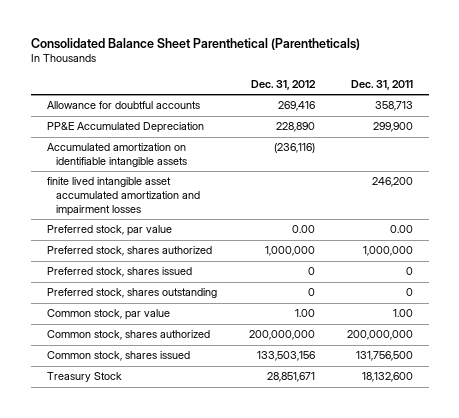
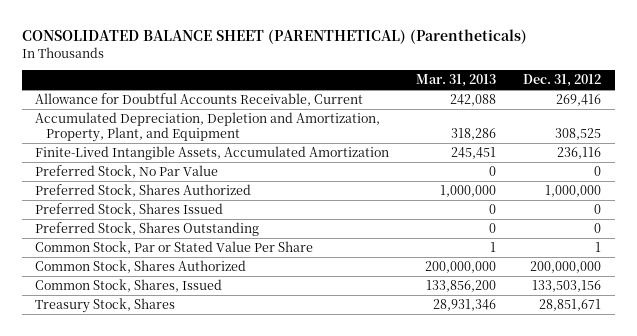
- Consolidated Balance Sheet Parenthetical (Parentheticals)
+ CONSOLIDATED BALANCE SHEET (PARENTHETICAL) (Parentheticals)
- | Dec. 31, 2012 | Dec. 31, 2011
+ | Mar. 31, 2013 | Dec. 31, 2012
- Allowance for doubtful accounts | 269,416 | 358,713
- PP&E Accumulated Depreciation | 228,890 | 299,900
- Accumulated amortization on identifiable intangible assets | (236,116) |
- finite lived intangible asset accumulated amortization and impairment losses | | 246,200
- Preferred stock, par value | 0.00 | 0.00
- Preferred stock, shares authorized | 1,000,000 | 1,000,000
- Preferred stock, shares issued | 0 | 0
- Preferred stock, shares outstanding | 0 | 0
- Common stock, par value | 1.00 | 1.00
- Common stock, shares authorized | 200,000,000 | 200,000,000
- Common stock, shares issued | 133,503,156 | 131,756,500
- Treasury Stock | 28,851,671 | 18,132,600
+ Allowance for Doubtful Accounts Receivable, Current | 242,088 | 269,416
+ Accumulated Depreciation, Depletion and Amortization, Property, Plant, and Equipment | 318,286 | 308,525
+ Finite-Lived Intangible Assets, Accumulated Amortization | 245,451 | 236,116
+ Preferred Stock, No Par Value | 0 | 0
+ Preferred Stock, Shares Authorized | 1,000,000 | 1,000,000
+ Preferred Stock, Shares Issued | 0 | 0
+ Preferred Stock, Shares Outstanding | 0 | 0
+ Common Stock, Par or Stated Value Per Share | 1 | 1
+ Common Stock, Shares Authorized | 200,000,000 | 200,000,000
+ Common Stock, Shares, Issued | 133,856,200 | 133,503,156
+ Treasury Stock, Shares | 28,931,346 | 28,851,671

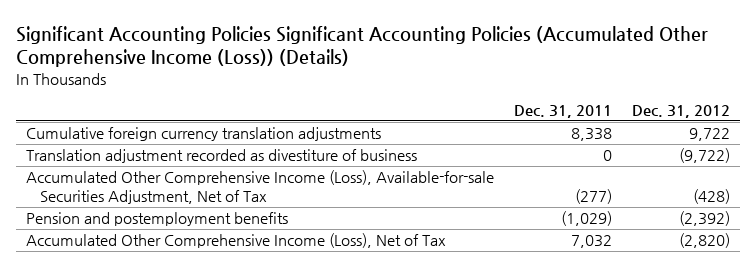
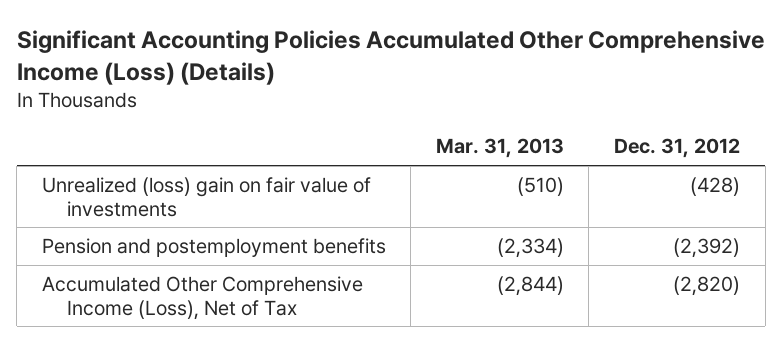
- Significant Accounting Policies Significant Accounting Policies (Accumulated Other Comprehensive Income (Loss)) (Details)
+ Significant Accounting Policies Accumulated Other Comprehensive Income (Loss) (Details)
- | Dec. 31, 2011 | Dec. 31, 2012
+ | Mar. 31, 2013 | Dec. 31, 2012
- Cumulative foreign currency translation adjustments | 8,338 | 9,722
- Translation adjustment recorded as divestiture of business | 0 | (9,722)
- Accumulated Other Comprehensive Income (Loss), Available-for-sale Securities Adjustment, Net of Tax | (277) | (428)
+ Unrealized (loss) gain on fair value of investments | (510) | (428)

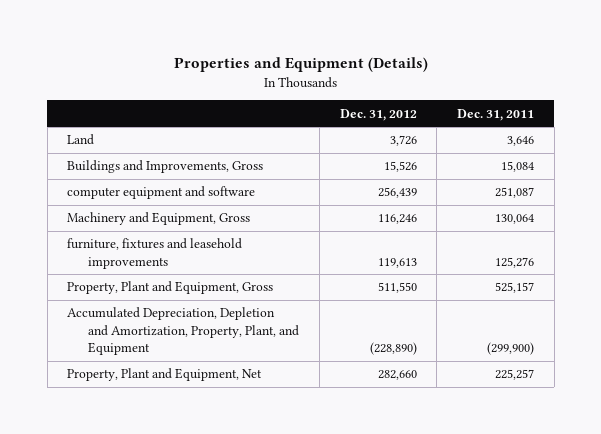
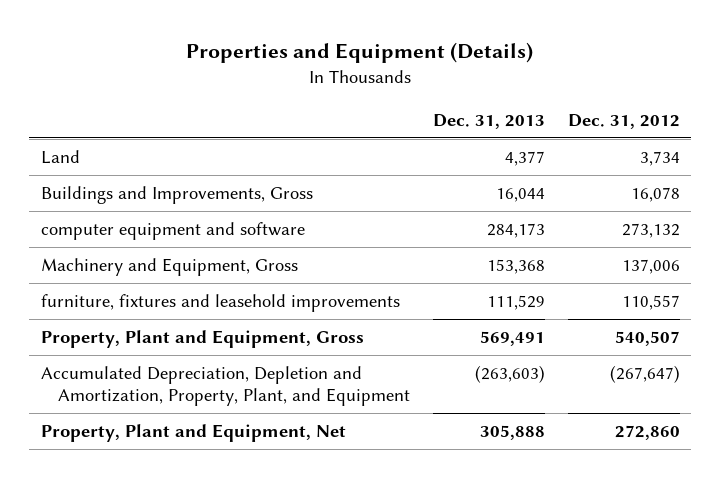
- | Dec. 31, 2012 | Dec. 31, 2011
+ | Dec. 31, 2013 | Dec. 31, 2012
- Land | 3,726 | 3,646
- Buildings and Improvements, Gross | 15,526 | 15,084
- computer equipment and software | 256,439 | 251,087
- Machinery and Equipment, Gross | 116,246 | 130,064
- furniture, fixtures and leasehold improvements | 119,613 | 125,276
- Property, Plant and Equipment, Gross | 511,550 | 525,157
- Accumulated Depreciation, Depletion and Amortization, Property, Plant, and Equipment | (228,890) | (299,900)
- Property, Plant and Equipment, Net | 282,660 | 225,257
+ Land | 4,377 | 3,734
+ Buildings and Improvements, Gross | 16,044 | 16,078
+ computer equipment and software | 284,173 | 273,132
+ Machinery and Equipment, Gross | 153,368 | 137,006
+ furniture, fixtures and leasehold improvements | 111,529 | 110,557
+ Property, Plant and Equipment, Gross | 569,491 | 540,507
+ Accumulated Depreciation, Depletion and Amortization, Property, Plant, and Equipment | (263,603) | (267,647)
+ Property, Plant and Equipment, Net | 305,888 | 272,860

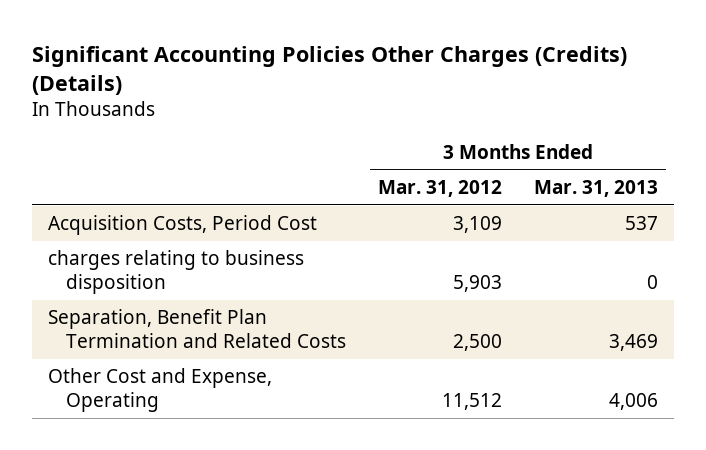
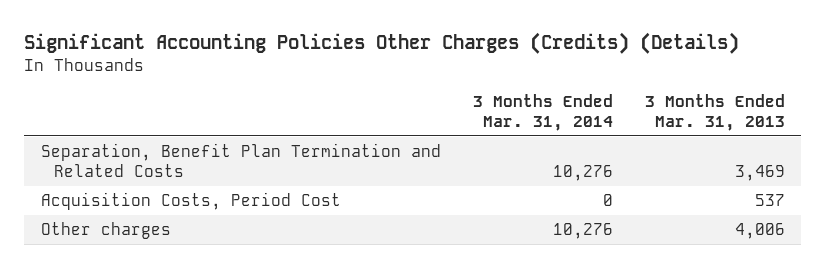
- | 3 Months Ended Mar. 31, 2012 | 3 Months Ended Mar. 31, 2013
+ | 3 Months Ended Mar. 31, 2014 | 3 Months Ended Mar. 31, 2013
- charges relating to business disposition | 5,903 | 0
- Other Cost and Expense, Operating | 11,512 | 4,006
moved down: Acquisition Costs, Period Cost | 0 | 537
+ Other charges | 10,276 | 4,006

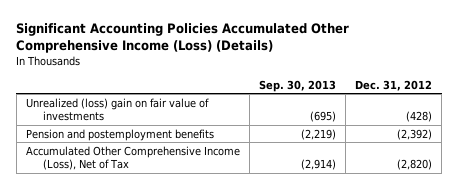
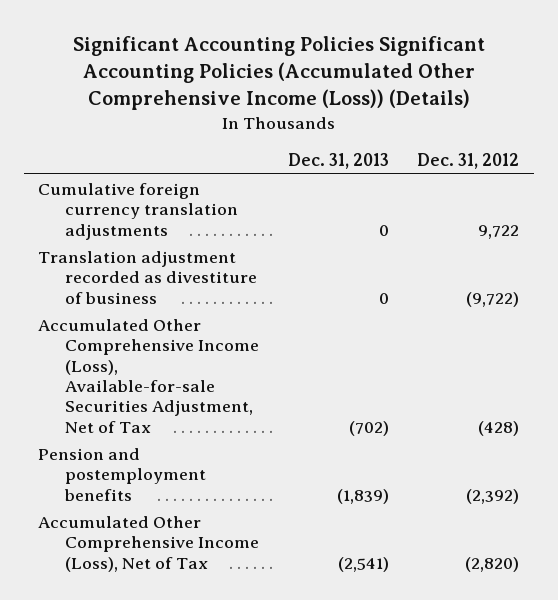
- Significant Accounting Policies Accumulated Other Comprehensive Income (Loss) (Details)
+ Significant Accounting Policies Significant Accounting Policies (Accumulated Other Comprehensive Income (Loss)) (Details)
- | Sep. 30, 2013 | Dec. 31, 2012
+ | Dec. 31, 2013 | Dec. 31, 2012
- Unrealized (loss) gain on fair value of investments | (695) | (428)
+ Cumulative foreign currency translation adjustments | 0 | 9,722
+ Translation adjustment recorded as divestiture of business | 0 | (9,722)
+ Accumulated Other Comprehensive Income (Loss), Available-for-sale Securities Adjustment, Net of Tax | (702) | (428)

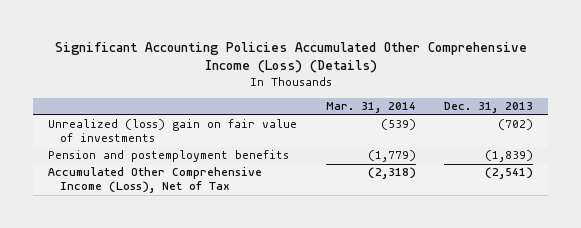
- Significant Accounting Policies Significant Accounting Policies (Accumulated Other Comprehensive Income (Loss)) (Details)
+ Significant Accounting Policies Accumulated Other Comprehensive Income (Loss) (Details)
- | Dec. 31, 2013 | Dec. 31, 2012
+ | Mar. 31, 2014 | Dec. 31, 2013
- Cumulative foreign currency translation adjustments | 0 | 9,722
- Translation adjustment recorded as divestiture of business | 0 | (9,722)
- Accumulated Other Comprehensive Income (Loss), Available-for-sale Securities Adjustment, Net of Tax | (702) | (428)
+ Unrealized (loss) gain on fair value of investments | (539) | (702)

